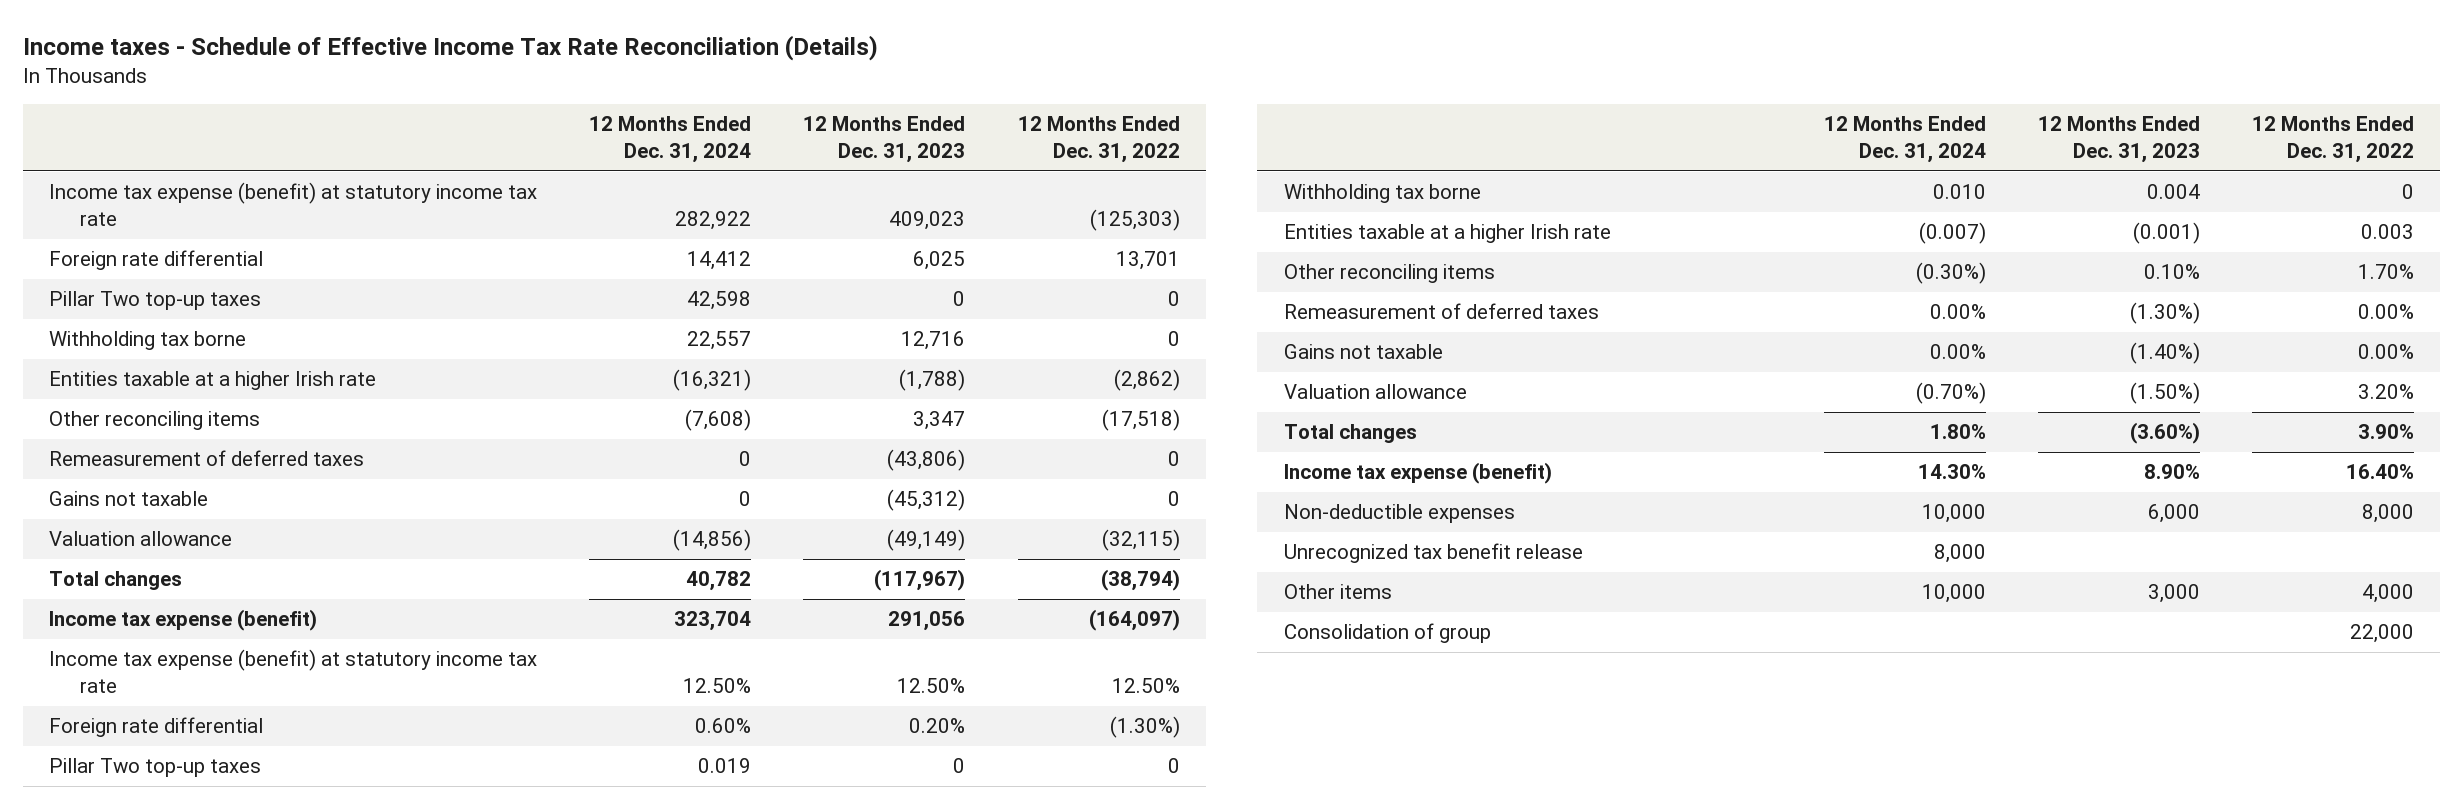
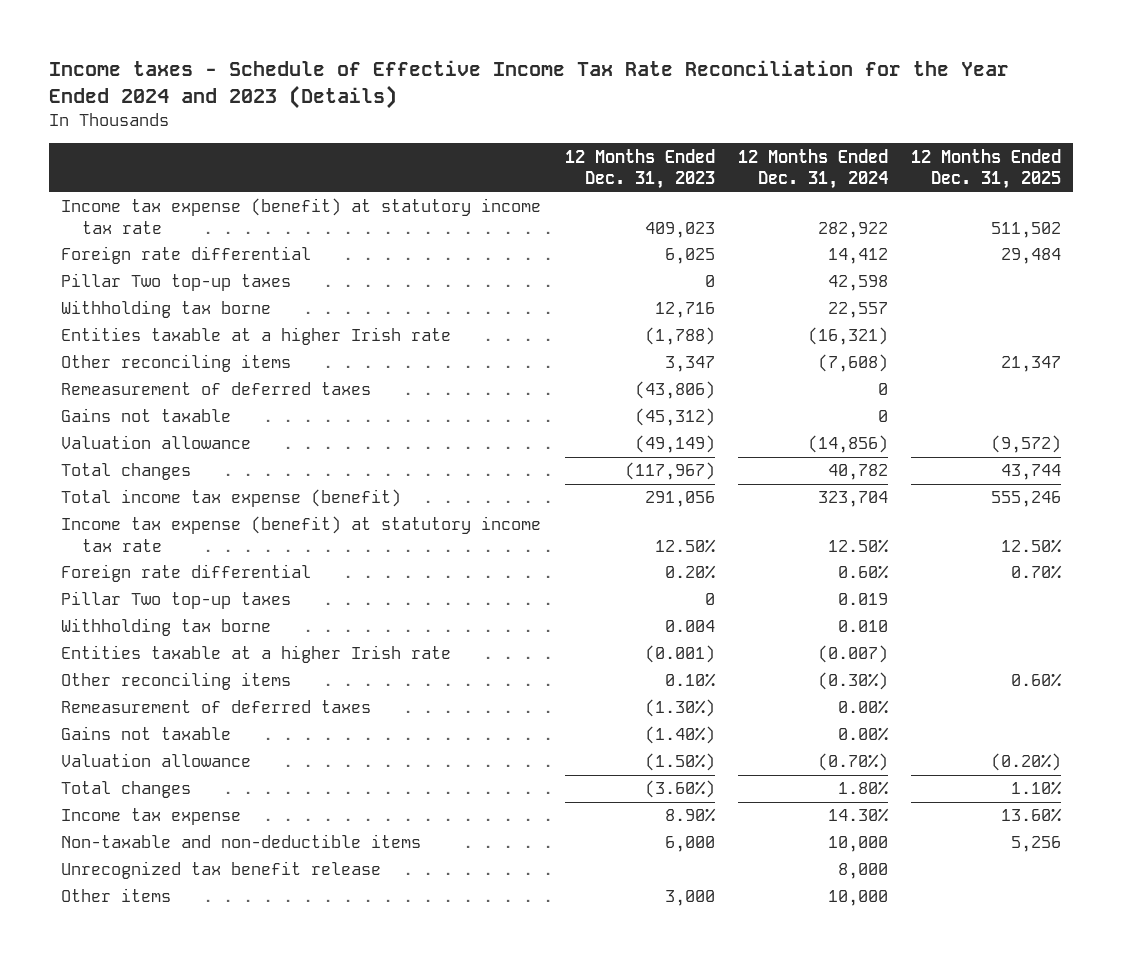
- Income taxes - Schedule of Effective Income Tax Rate Reconciliation (Details)
+ Income taxes - Schedule of Effective Income Tax Rate Reconciliation for the Year Ended 2024 and 2023 (Details)
- | 12 Months Ended Dec. 31, 2024 | 12 Months Ended Dec. 31, 2023 | 12 Months Ended Dec. 31, 2022
+ | 12 Months Ended Dec. 31, 2023 | 12 Months Ended Dec. 31, 2024 | 12 Months Ended Dec. 31, 2025
- Income tax expense (benefit) | 323,704 | 291,056 | (164,097)
+ Total income tax expense (benefit) | 291,056 | 323,704 | 555,246
- Income tax expense (benefit) | 14.30% | 8.90% | 16.40%
- Non-deductible expenses | 10,000 | 6,000 | 8,000
+ Income tax expense | 8.90% | 14.30% | 13.60%
+ Non-taxable and non-deductible items | 6,000 | 10,000 | 5,256
- Consolidation of group | | | 22,000

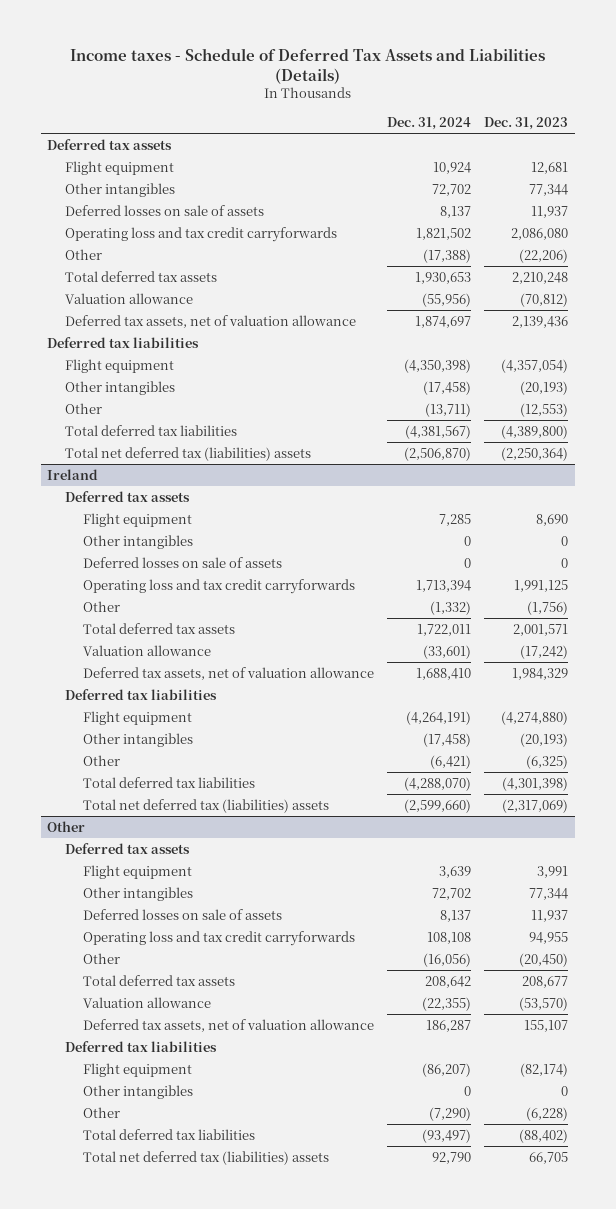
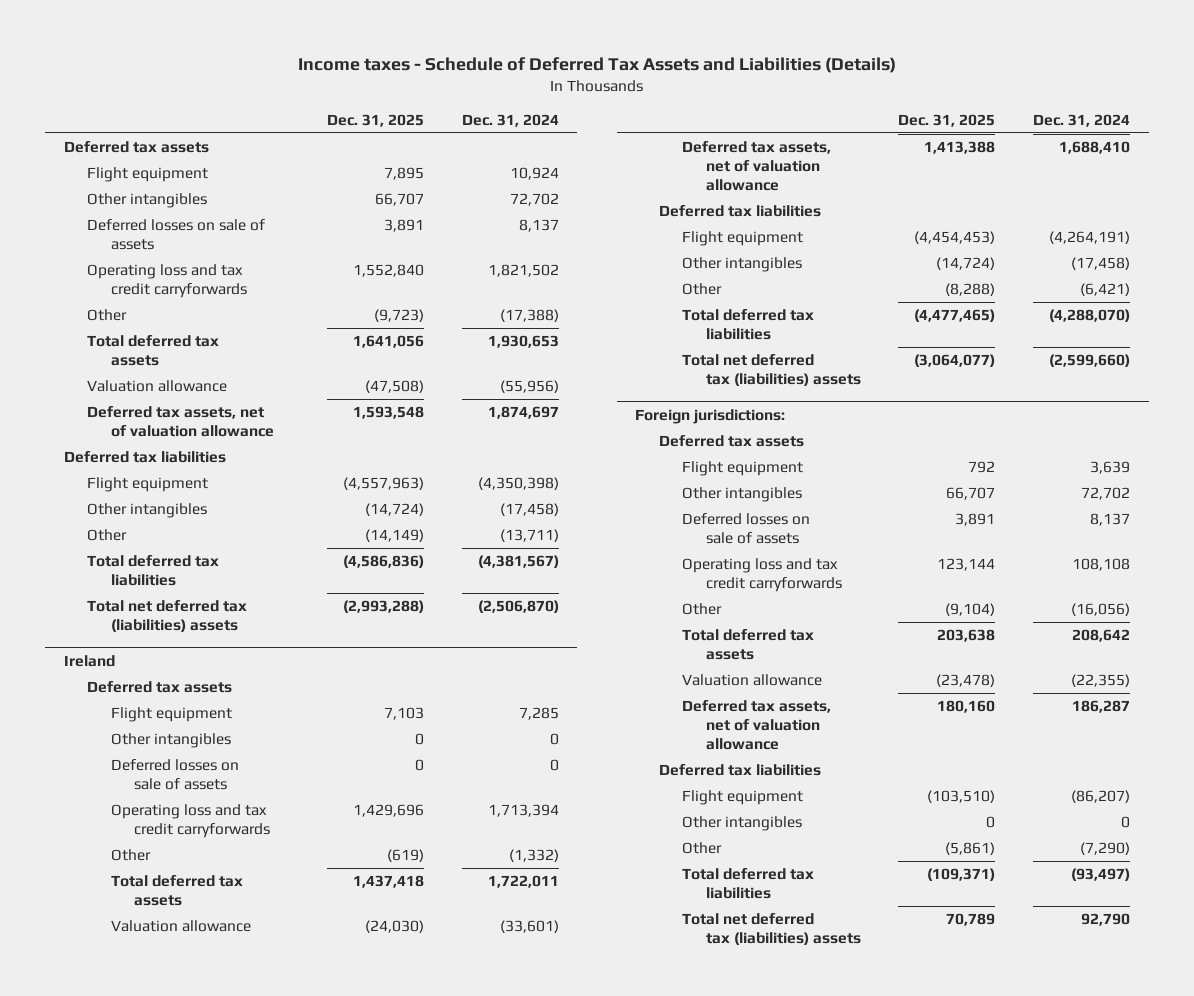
- | Dec. 31, 2024 | Dec. 31, 2023
+ | Dec. 31, 2025 | Dec. 31, 2024
- Other
+ Foreign jurisdictions:

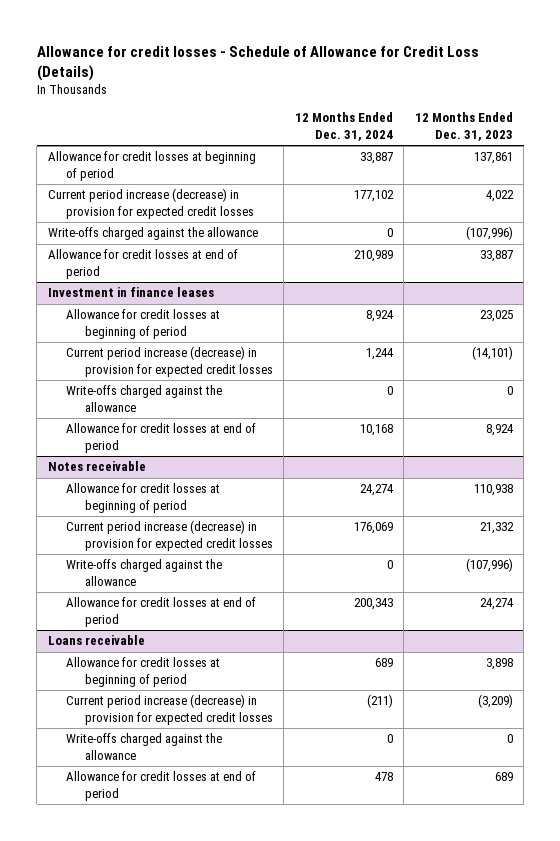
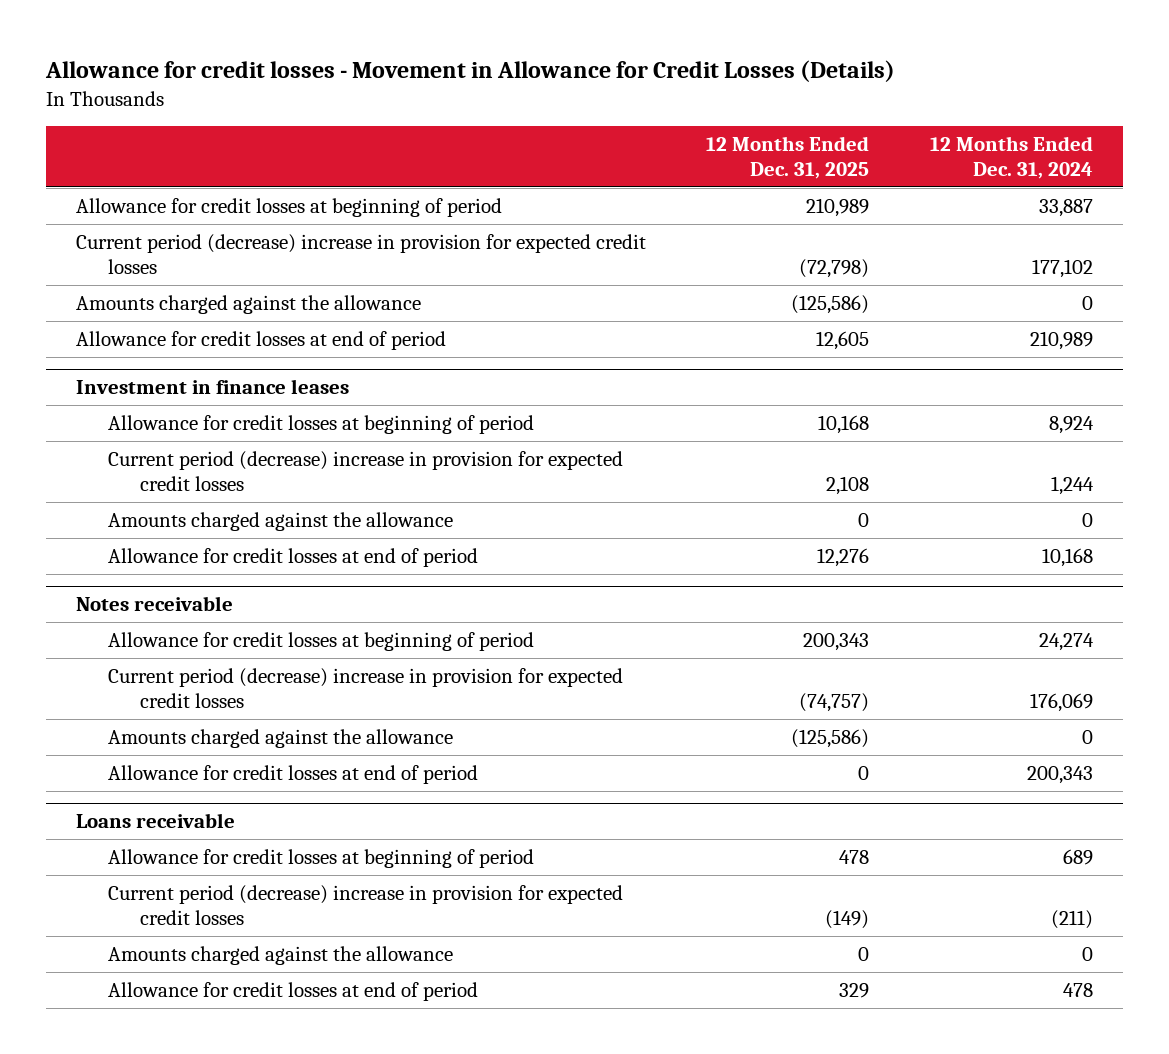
- Allowance for credit losses - Schedule of Allowance for Credit Loss (Details)
+ Allowance for credit losses - Movement in Allowance for Credit Losses (Details)
- | 12 Months Ended Dec. 31, 2024 | 12 Months Ended Dec. 31, 2023
+ | 12 Months Ended Dec. 31, 2025 | 12 Months Ended Dec. 31, 2024
- Current period increase (decrease) in provision for expected credit losses | 177,102 | 4,022
- Write-offs charged against the allowance | 0 | (107,996)
+ Current period (decrease) increase in provision for expected credit losses | (72,798) | 177,102
+ Amounts charged against the allowance | (125,586) | 0
@ Investment in finance leases
- Current period increase (decrease) in provision for expected credit losses | 1,244 | (14,101)
- Write-offs charged against the allowance | 0 | 0
+ Current period (decrease) increase in provision for expected credit losses | 2,108 | 1,244
+ Amounts charged against the allowance | 0 | 0
@ Notes receivable
- Current period increase (decrease) in provision for expected credit losses | 176,069 | 21,332
- Write-offs charged against the allowance | 0 | (107,996)
+ Current period (decrease) increase in provision for expected credit losses | (74,757) | 176,069
+ Amounts charged against the allowance | (125,586) | 0
@ Loans receivable
- Current period increase (decrease) in provision for expected credit losses | (211) | (3,209)
- Write-offs charged against the allowance | 0 | 0
+ Current period (decrease) increase in provision for expected credit losses | (149) | (211)
+ Amounts charged against the allowance | 0 | 0

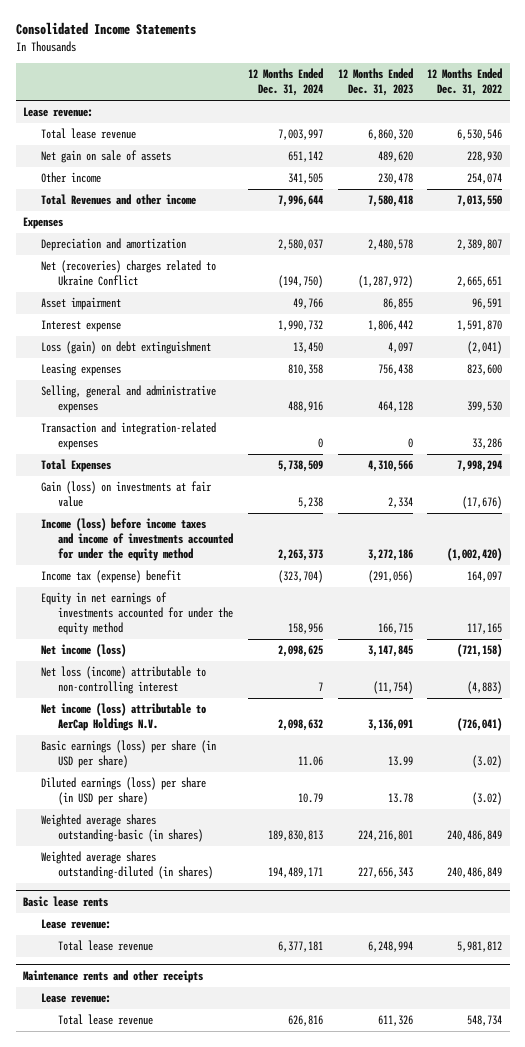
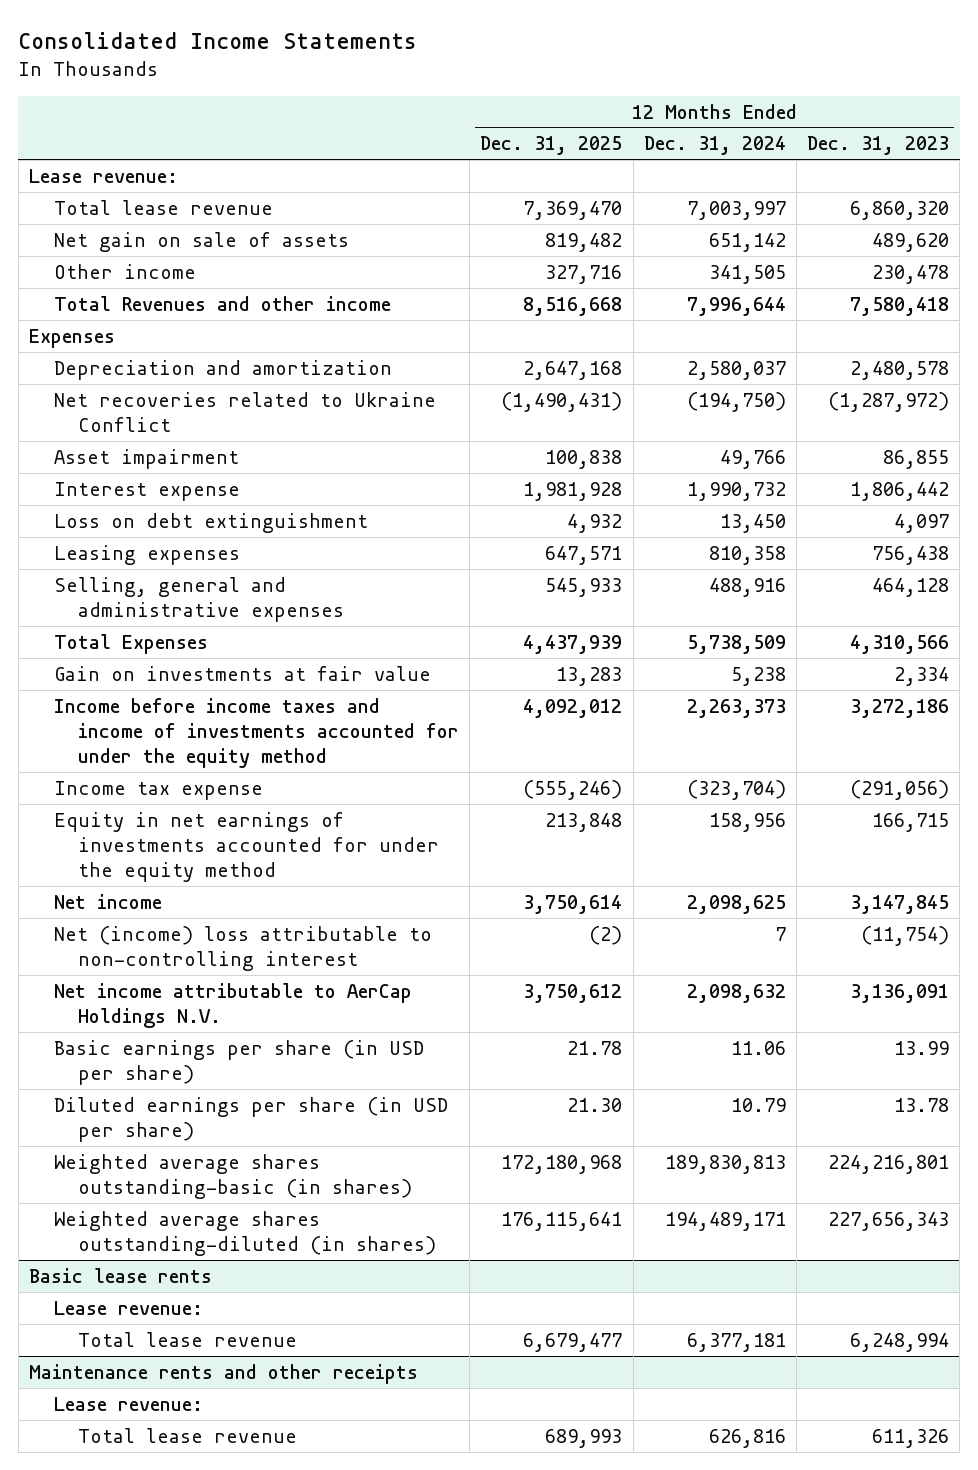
- | 12 Months Ended Dec. 31, 2024 | 12 Months Ended Dec. 31, 2023 | 12 Months Ended Dec. 31, 2022
+ | 12 Months Ended Dec. 31, 2025 | 12 Months Ended Dec. 31, 2024 | 12 Months Ended Dec. 31, 2023
- Net (recoveries) charges related to Ukraine Conflict | (194,750) | (1,287,972) | 2,665,651
+ Net recoveries related to Ukraine Conflict | (1,490,431) | (194,750) | (1,287,972)
- Loss (gain) on debt extinguishment | 13,450 | 4,097 | (2,041)
+ Loss on debt extinguishment | 4,932 | 13,450 | 4,097
- Transaction and integration-related expenses | 0 | 0 | 33,286
- Gain (loss) on investments at fair value | 5,238 | 2,334 | (17,676)
- Income (loss) before income taxes and income of investments accounted for under the equity method | 2,263,373 | 3,272,186 | (1,002,420)
- Income tax (expense) benefit | (323,704) | (291,056) | 164,097
+ Gain on investments at fair value | 13,283 | 5,238 | 2,334
+ Income before income taxes and income of investments accounted for under the equity method | 4,092,012 | 2,263,373 | 3,272,186
+ Income tax expense | (555,246) | (323,704) | (291,056)
- Net income (loss) | 2,098,625 | 3,147,845 | (721,158)
- Net loss (income) attributable to non-controlling interest | 7 | (11,754) | (4,883)
- Net income (loss) attributable to AerCap Holdings N.V. | 2,098,632 | 3,136,091 | (726,041)
- Basic earnings (loss) per share (in USD per share) | 11.06 | 13.99 | (3.02)
- Diluted earnings (loss) per share (in USD per share) | 10.79 | 13.78 | (3.02)
+ Net income | 3,750,614 | 2,098,625 | 3,147,845
+ Net (income) loss attributable to non-controlling interest | (2) | 7 | (11,754)
+ Net income attributable to AerCap Holdings N.V. | 3,750,612 | 2,098,632 | 3,136,091
+ Basic earnings per share (in USD per share) | 21.78 | 11.06 | 13.99
+ Diluted earnings per share (in USD per share) | 21.30 | 10.79 | 13.78

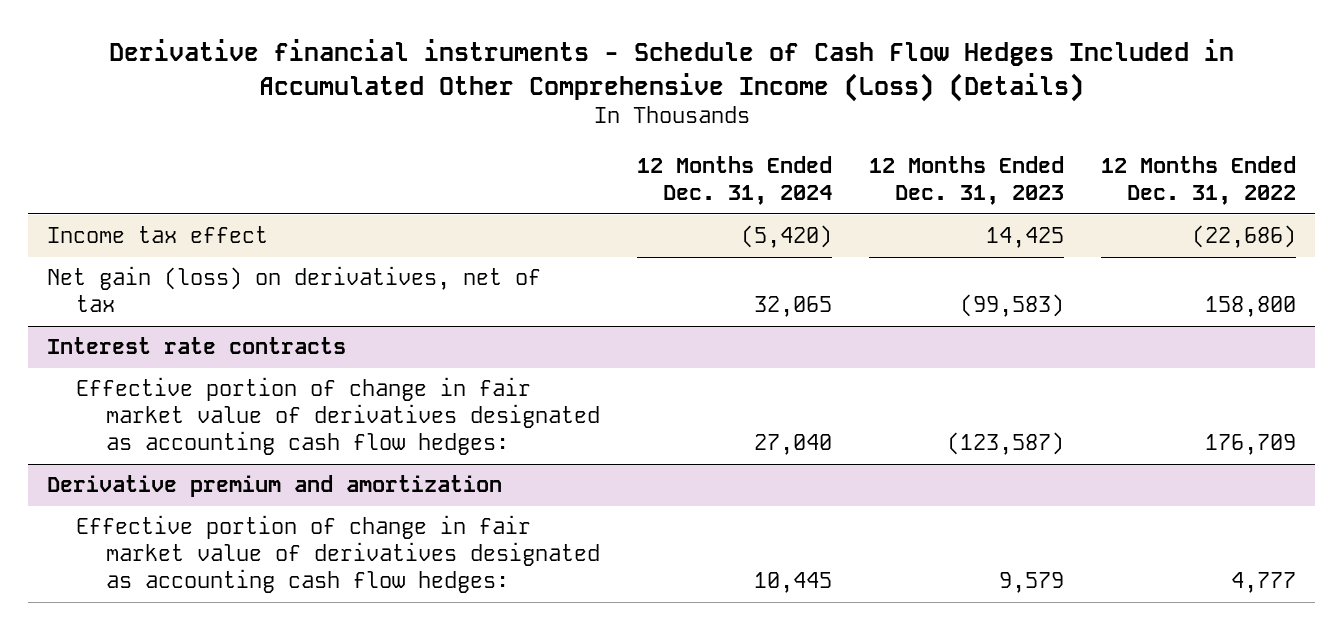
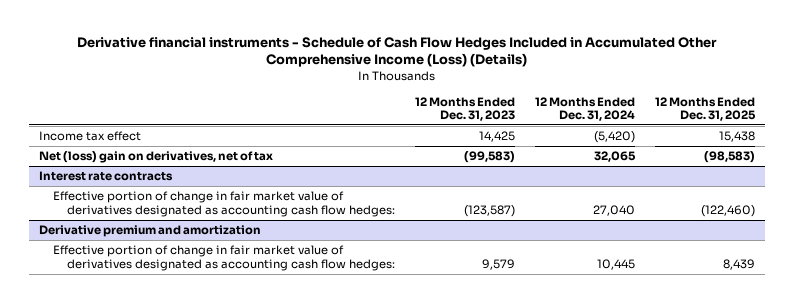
- | 12 Months Ended Dec. 31, 2024 | 12 Months Ended Dec. 31, 2023 | 12 Months Ended Dec. 31, 2022
+ | 12 Months Ended Dec. 31, 2023 | 12 Months Ended Dec. 31, 2024 | 12 Months Ended Dec. 31, 2025
- Net gain (loss) on derivatives, net of tax | 32,065 | (99,583) | 158,800
+ Net (loss) gain on derivatives, net of tax | (99,583) | 32,065 | (98,583)

